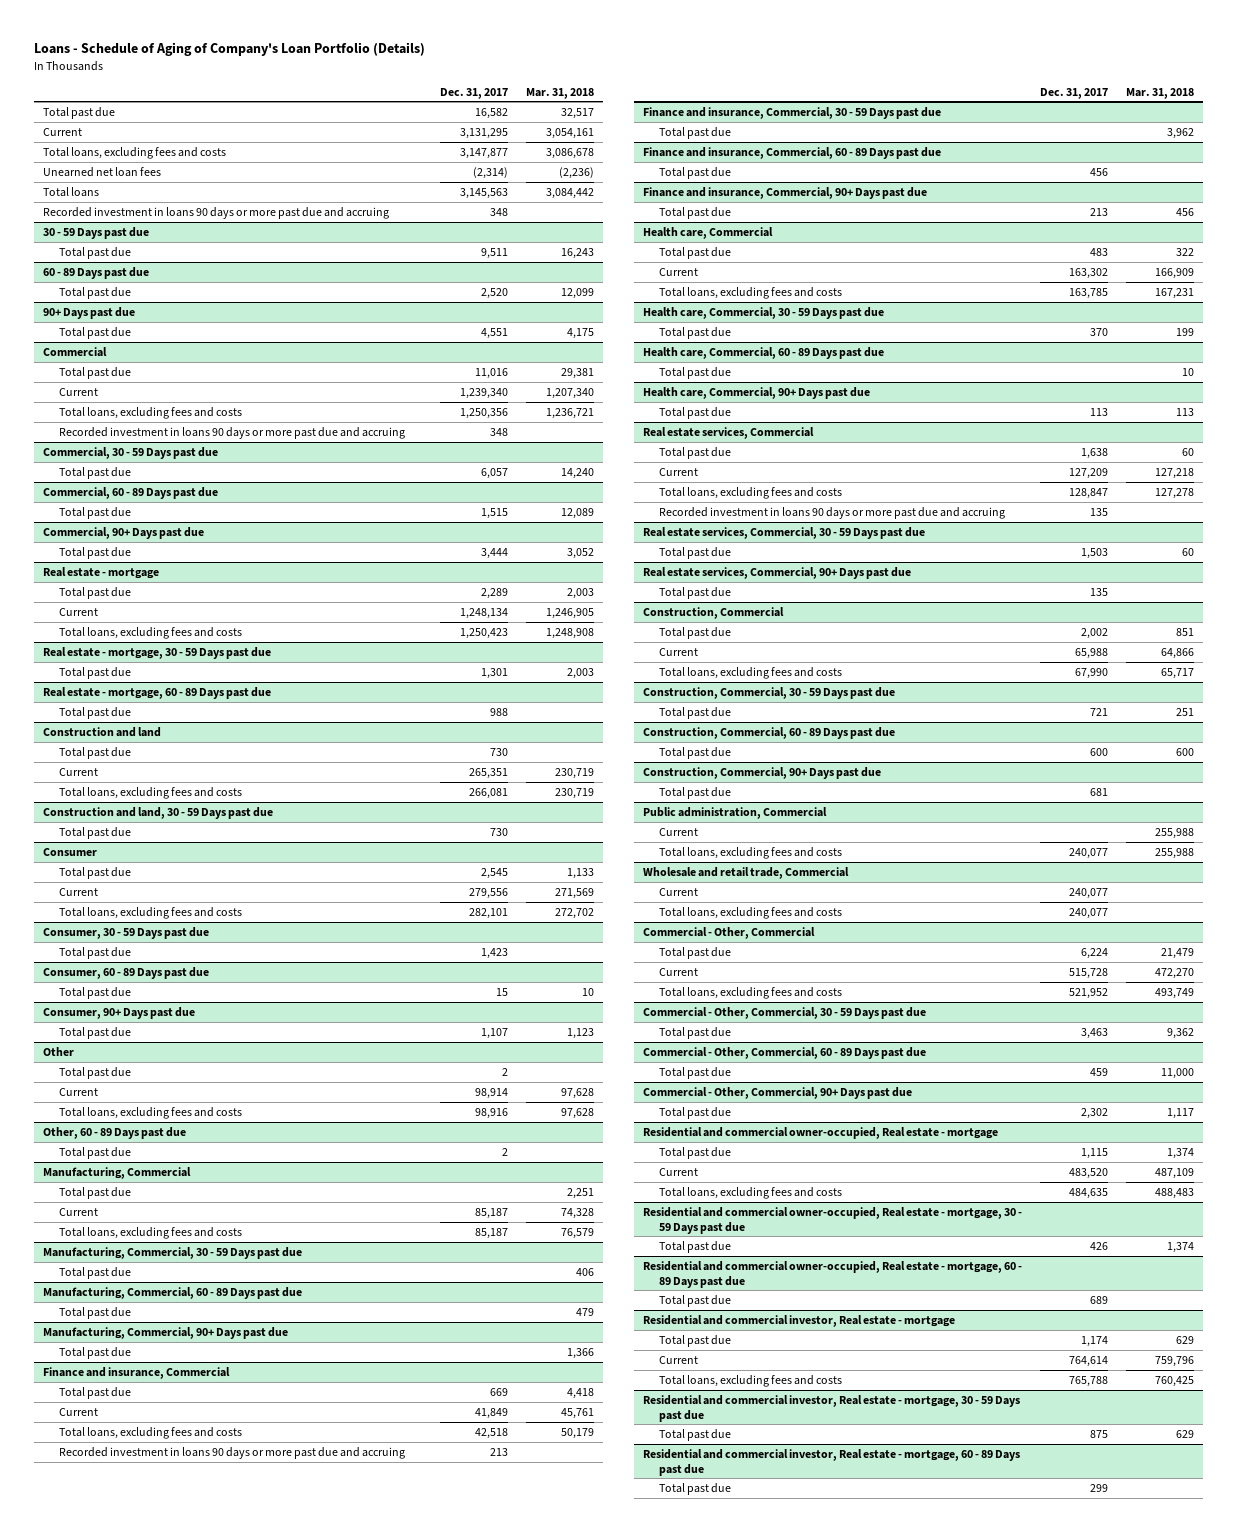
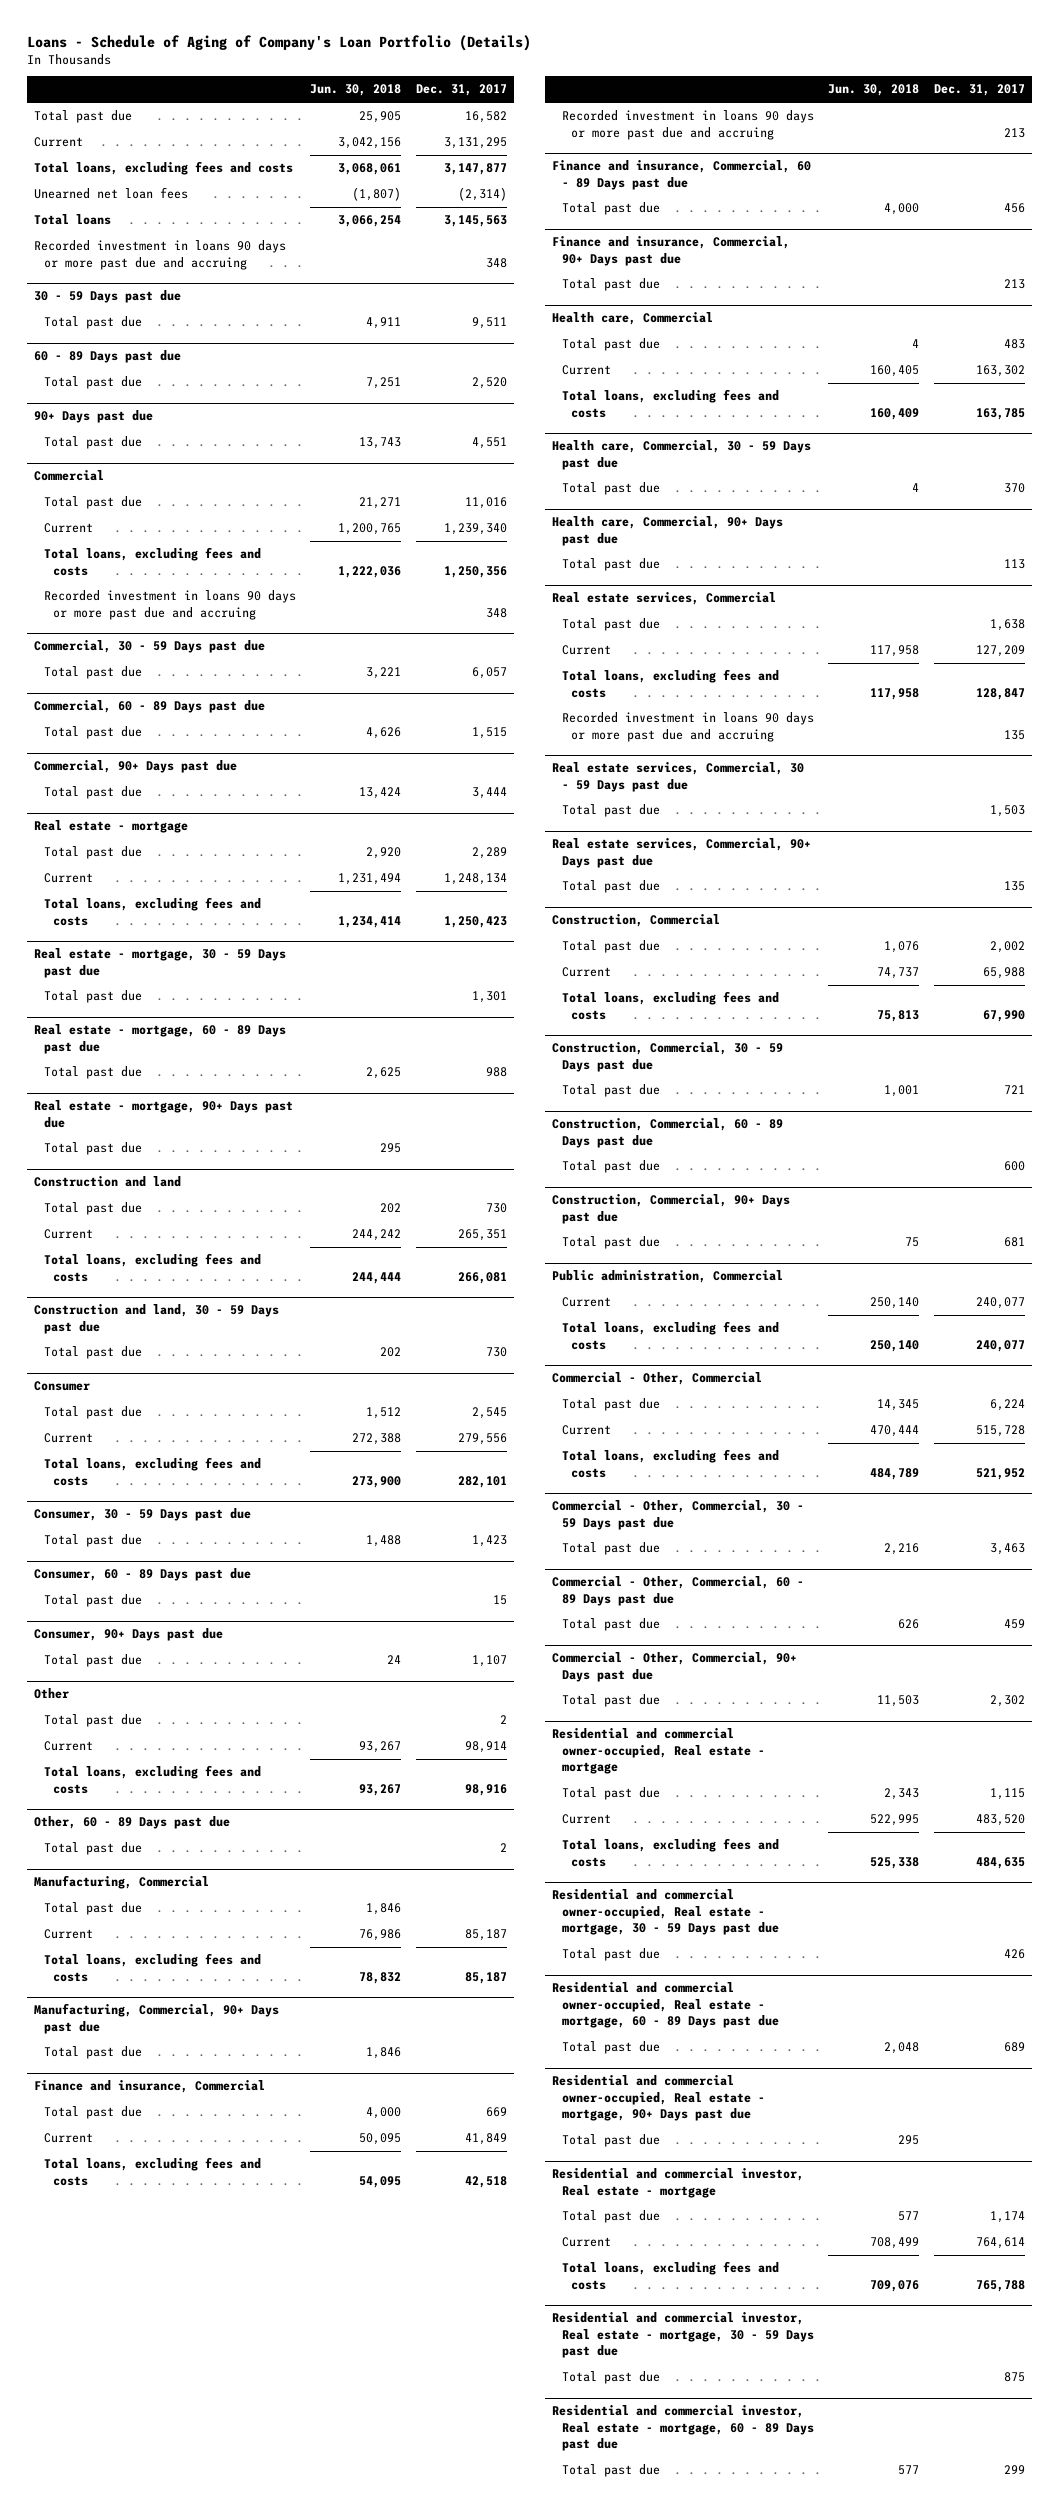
- | Dec. 31, 2017 | Mar. 31, 2018
+ | Jun. 30, 2018 | Dec. 31, 2017
+ Real estate - mortgage, 90+ Days past due
+ Total past due | 295 |
- Manufacturing, Commercial, 30 - 59 Days past due
- Total past due | | 406
- Manufacturing, Commercial, 60 - 89 Days past due
- Total past due | | 479
- Finance and insurance, Commercial, 30 - 59 Days past due
- Total past due | | 3,962
- Health care, Commercial, 60 - 89 Days past due
- Total past due | | 10
@ Public administration, Commercial
- Current | | 255,988
- Total loans, excluding fees and costs | 240,077 | 255,988
- Wholesale and retail trade, Commercial
+ Residential and commercial owner-occupied, Real estate - mortgage, 90+ Days past due
+ Total past due | 295 |

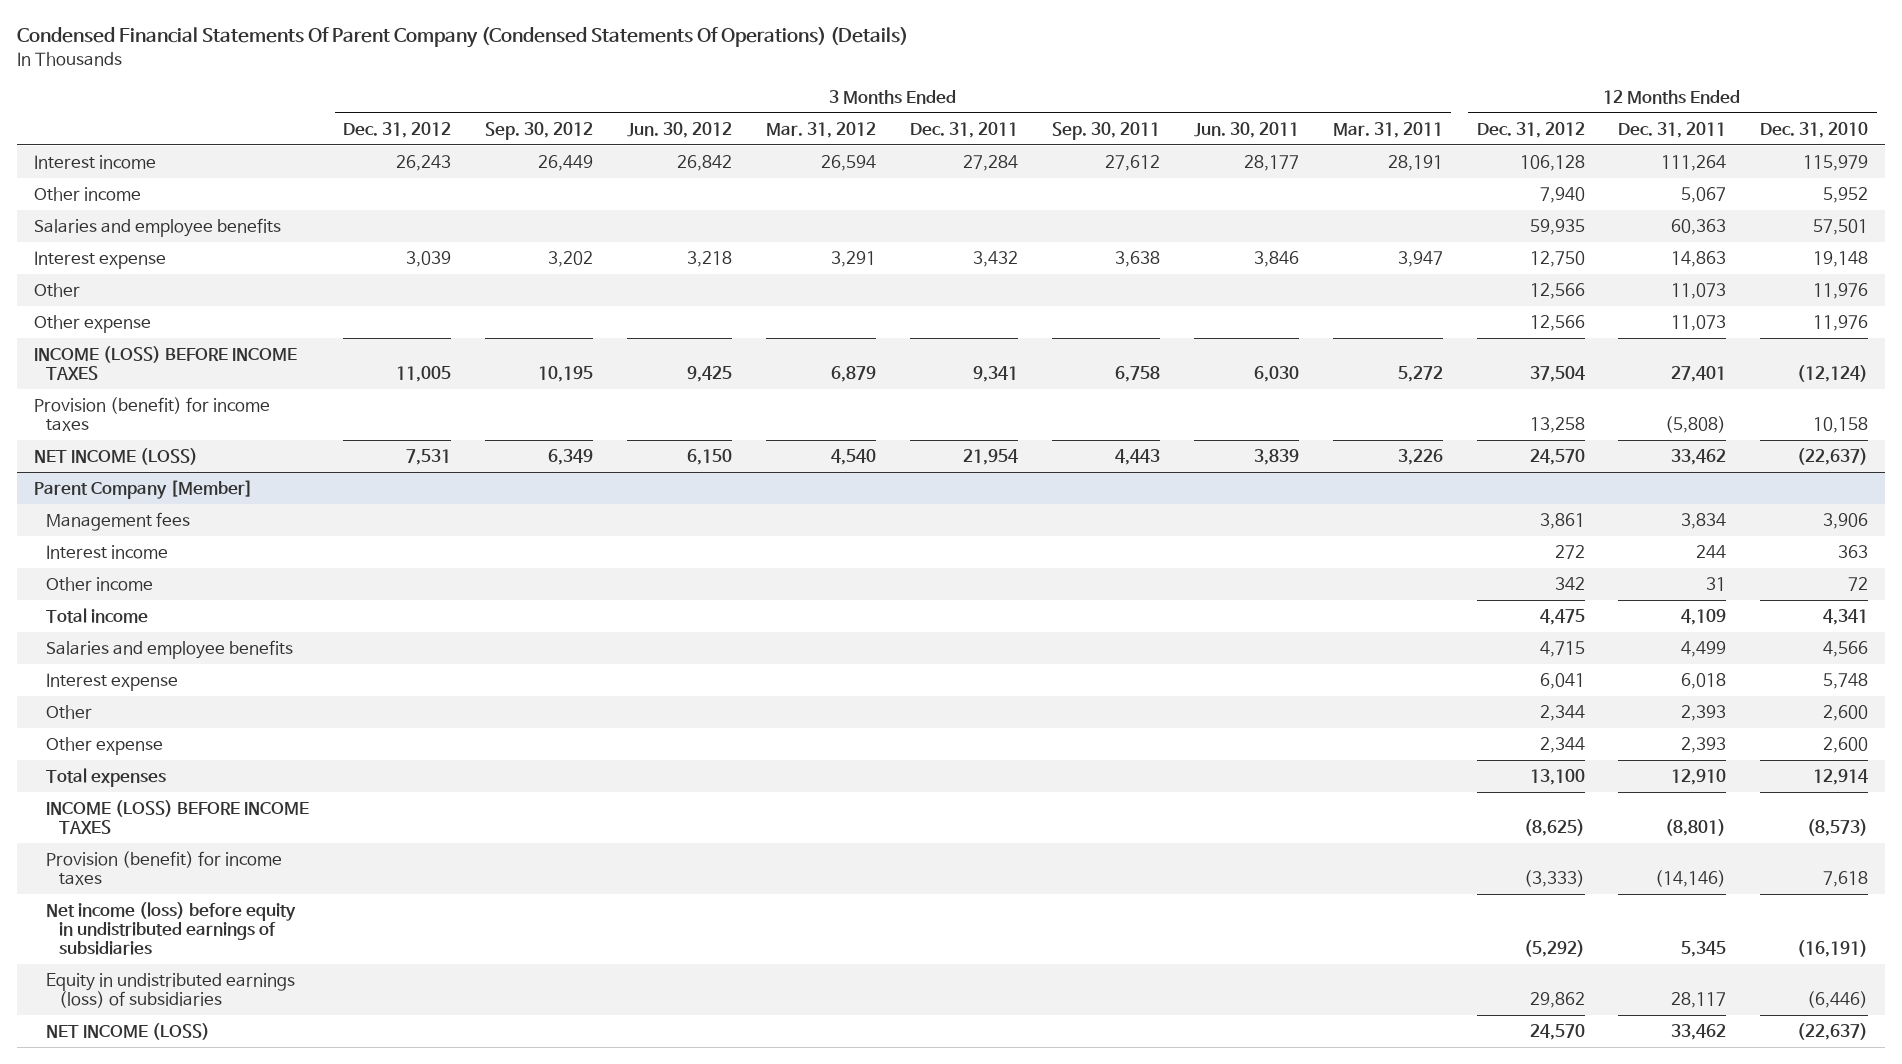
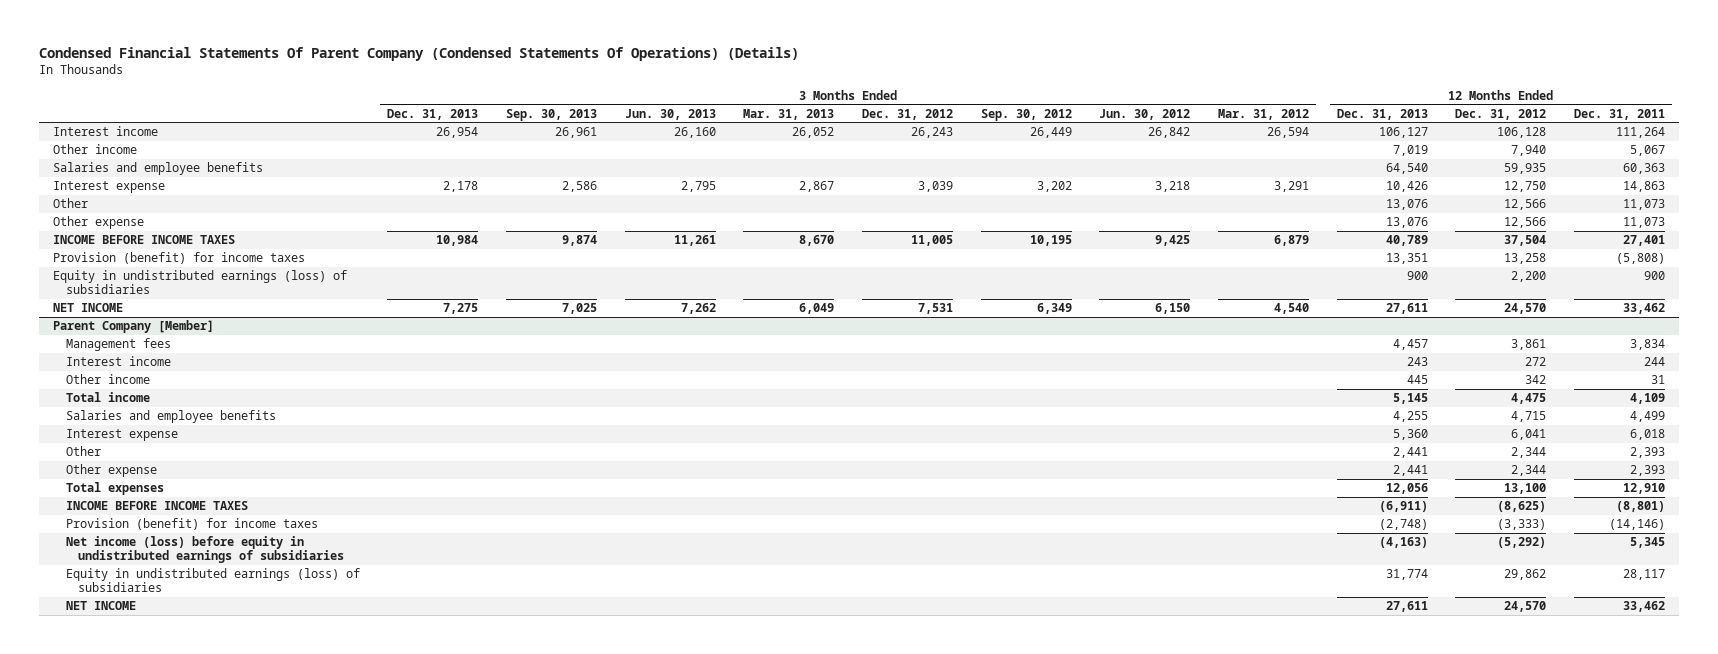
- | 3 Months Ended Dec. 31, 2012 | 3 Months Ended Sep. 30, 2012 | 3 Months Ended Jun. 30, 2012 | 3 Months Ended Mar. 31, 2012 | 3 Months Ended Dec. 31, 2011 | 3 Months Ended Sep. 30, 2011 | 3 Months Ended Jun. 30, 2011 | 3 Months Ended Mar. 31, 2011 | 12 Months Ended Dec. 31, 2012 | 12 Months Ended Dec. 31, 2011 | 12 Months Ended Dec. 31, 2010
+ | 3 Months Ended Dec. 31, 2013 | 3 Months Ended Sep. 30, 2013 | 3 Months Ended Jun. 30, 2013 | 3 Months Ended Mar. 31, 2013 | 3 Months Ended Dec. 31, 2012 | 3 Months Ended Sep. 30, 2012 | 3 Months Ended Jun. 30, 2012 | 3 Months Ended Mar. 31, 2012 | 12 Months Ended Dec. 31, 2013 | 12 Months Ended Dec. 31, 2012 | 12 Months Ended Dec. 31, 2011
- INCOME (LOSS) BEFORE INCOME TAXES | 11,005 | 10,195 | 9,425 | 6,879 | 9,341 | 6,758 | 6,030 | 5,272 | 37,504 | 27,401 | (12,124)
+ INCOME BEFORE INCOME TAXES | 10,984 | 9,874 | 11,261 | 8,670 | 11,005 | 10,195 | 9,425 | 6,879 | 40,789 | 37,504 | 27,401
- NET INCOME (LOSS) | 7,531 | 6,349 | 6,150 | 4,540 | 21,954 | 4,443 | 3,839 | 3,226 | 24,570 | 33,462 | (22,637)
+ Equity in undistributed earnings (loss) of subsidiaries | | | | | | | | | 900 | 2,200 | 900
+ NET INCOME | 7,275 | 7,025 | 7,262 | 6,049 | 7,531 | 6,349 | 6,150 | 4,540 | 27,611 | 24,570 | 33,462
@ Parent Company [Member]
- INCOME (LOSS) BEFORE INCOME TAXES | | | | | | | | | (8,625) | (8,801) | (8,573)
+ INCOME BEFORE INCOME TAXES | | | | | | | | | (6,911) | (8,625) | (8,801)
- NET INCOME (LOSS) | | | | | | | | | 24,570 | 33,462 | (22,637)
+ NET INCOME | | | | | | | | | 27,611 | 24,570 | 33,462

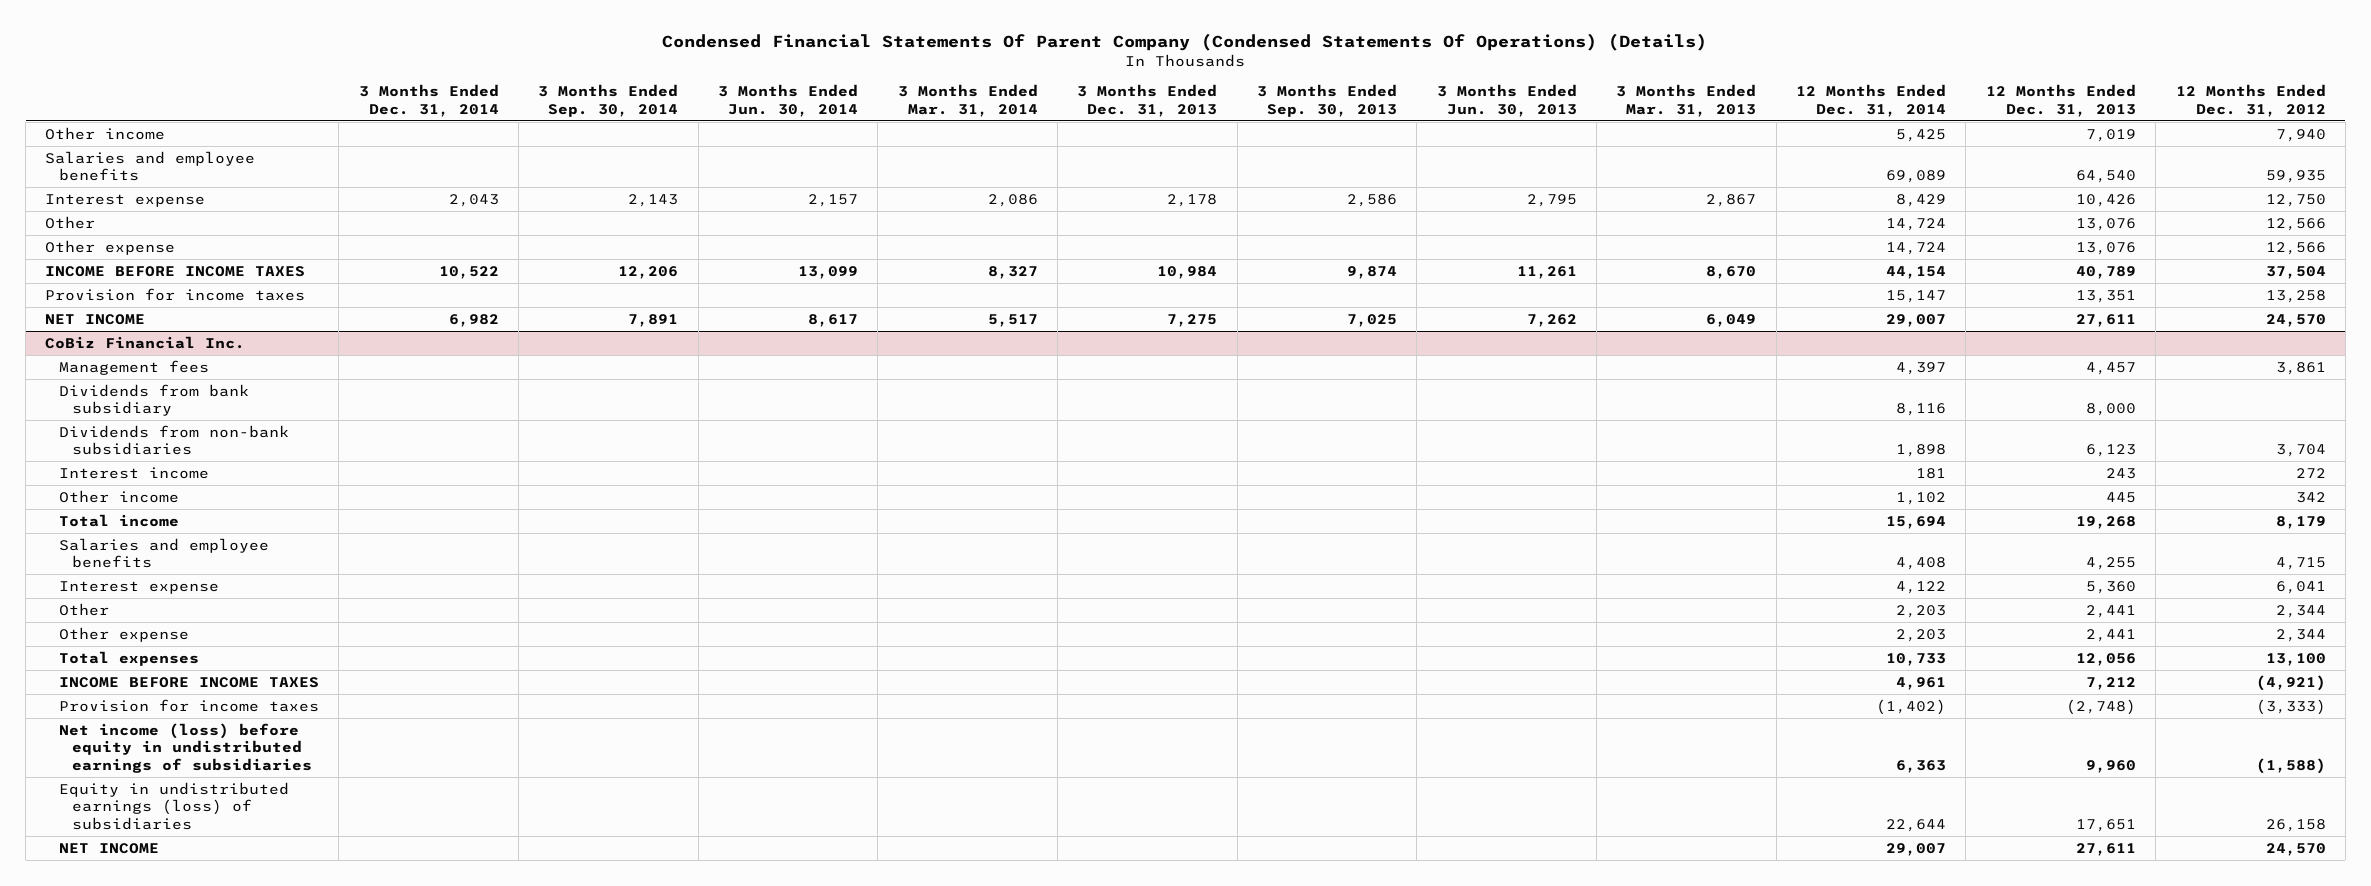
- | 3 Months Ended Dec. 31, 2013 | 3 Months Ended Sep. 30, 2013 | 3 Months Ended Jun. 30, 2013 | 3 Months Ended Mar. 31, 2013 | 3 Months Ended Dec. 31, 2012 | 3 Months Ended Sep. 30, 2012 | 3 Months Ended Jun. 30, 2012 | 3 Months Ended Mar. 31, 2012 | 12 Months Ended Dec. 31, 2013 | 12 Months Ended Dec. 31, 2012 | 12 Months Ended Dec. 31, 2011
+ | 3 Months Ended Dec. 31, 2014 | 3 Months Ended Sep. 30, 2014 | 3 Months Ended Jun. 30, 2014 | 3 Months Ended Mar. 31, 2014 | 3 Months Ended Dec. 31, 2013 | 3 Months Ended Sep. 30, 2013 | 3 Months Ended Jun. 30, 2013 | 3 Months Ended Mar. 31, 2013 | 12 Months Ended Dec. 31, 2014 | 12 Months Ended Dec. 31, 2013 | 12 Months Ended Dec. 31, 2012
- Interest income | 26,954 | 26,961 | 26,160 | 26,052 | 26,243 | 26,449 | 26,842 | 26,594 | 106,127 | 106,128 | 111,264
- Provision (benefit) for income taxes | | | | | | | | | 13,351 | 13,258 | (5,808)
- Equity in undistributed earnings (loss) of subsidiaries | | | | | | | | | 900 | 2,200 | 900
+ Provision for income taxes | | | | | | | | | 15,147 | 13,351 | 13,258
- Parent Company [Member]
+ CoBiz Financial Inc.
+ Dividends from bank subsidiary | | | | | | | | | 8,116 | 8,000 |
+ Dividends from non-bank subsidiaries | | | | | | | | | 1,898 | 6,123 | 3,704
- Total income | | | | | | | | | 5,145 | 4,475 | 4,109
+ Total income | | | | | | | | | 15,694 | 19,268 | 8,179
- INCOME BEFORE INCOME TAXES | | | | | | | | | (6,911) | (8,625) | (8,801)
- Provision (benefit) for income taxes | | | | | | | | | (2,748) | (3,333) | (14,146)
- Net income (loss) before equity in undistributed earnings of subsidiaries | | | | | | | | | (4,163) | (5,292) | 5,345
- Equity in undistributed earnings (loss) of subsidiaries | | | | | | | | | 31,774 | 29,862 | 28,117
+ INCOME BEFORE INCOME TAXES | | | | | | | | | 4,961 | 7,212 | (4,921)
+ Provision for income taxes | | | | | | | | | (1,402) | (2,748) | (3,333)
+ Net income (loss) before equity in undistributed earnings of subsidiaries | | | | | | | | | 6,363 | 9,960 | (1,588)
+ Equity in undistributed earnings (loss) of subsidiaries | | | | | | | | | 22,644 | 17,651 | 26,158

